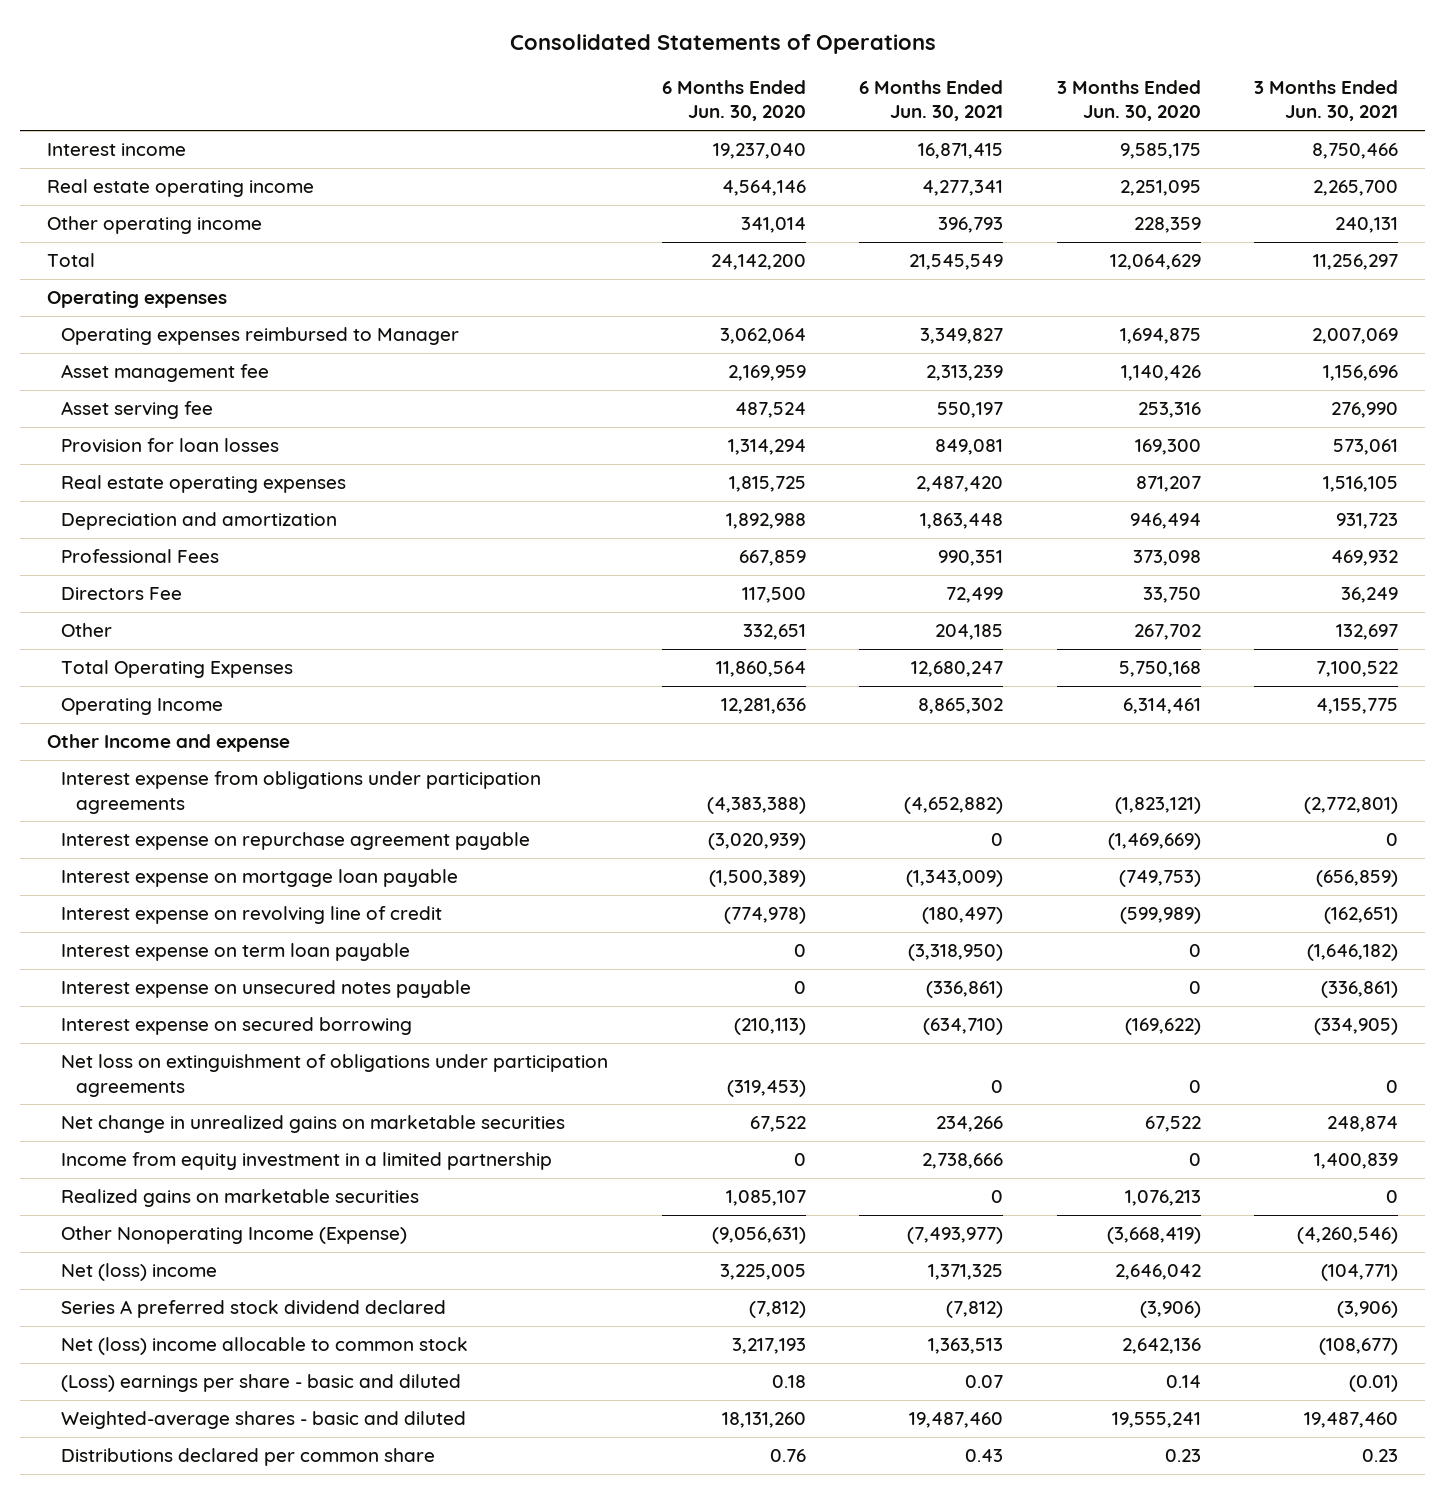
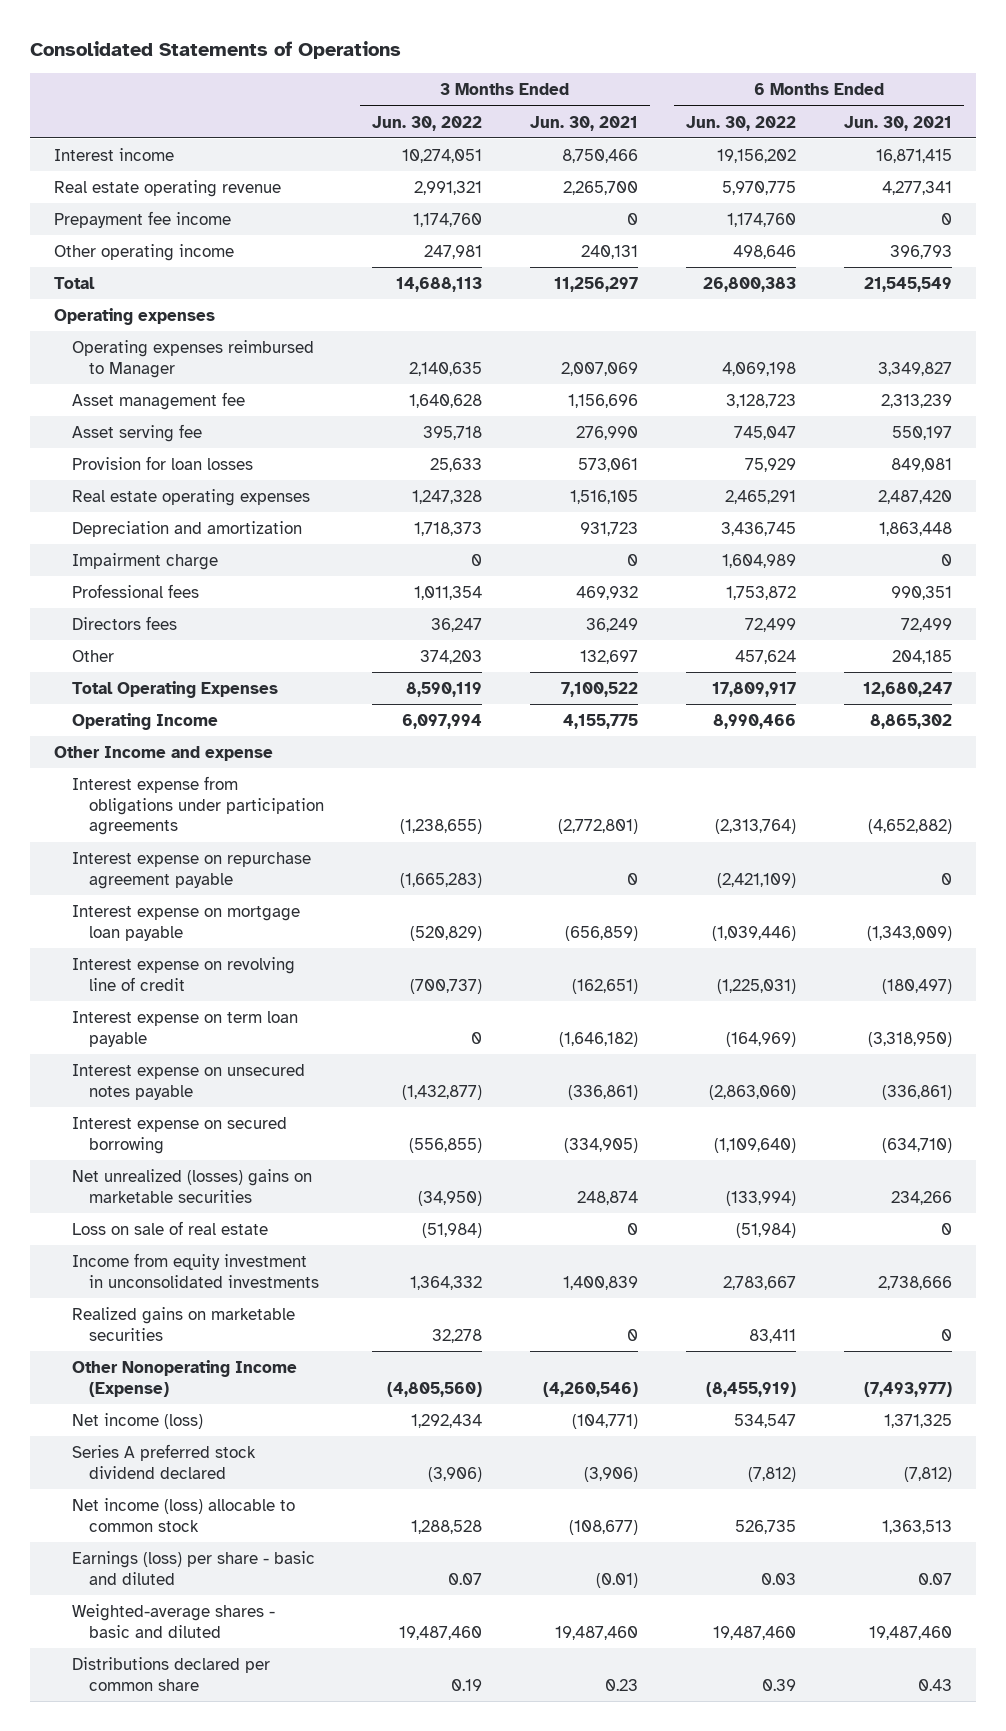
- | 6 Months Ended Jun. 30, 2020 | 6 Months Ended Jun. 30, 2021 | 3 Months Ended Jun. 30, 2020 | 3 Months Ended Jun. 30, 2021
+ | 3 Months Ended Jun. 30, 2022 | 3 Months Ended Jun. 30, 2021 | 6 Months Ended Jun. 30, 2022 | 6 Months Ended Jun. 30, 2021
- Real estate operating income | 4,564,146 | 4,277,341 | 2,251,095 | 2,265,700
+ Real estate operating revenue | 2,991,321 | 2,265,700 | 5,970,775 | 4,277,341
+ Prepayment fee income | 1,174,760 | 0 | 1,174,760 | 0
- Professional Fees | 667,859 | 990,351 | 373,098 | 469,932
- Directors Fee | 117,500 | 72,499 | 33,750 | 36,249
+ Impairment charge | 0 | 0 | 1,604,989 | 0
+ Professional fees | 1,011,354 | 469,932 | 1,753,872 | 990,351
+ Directors fees | 36,247 | 36,249 | 72,499 | 72,499
- Net loss on extinguishment of obligations under participation agreements | (319,453) | 0 | 0 | 0
- Net change in unrealized gains on marketable securities | 67,522 | 234,266 | 67,522 | 248,874
- Income from equity investment in a limited partnership | 0 | 2,738,666 | 0 | 1,400,839
+ Net unrealized (losses) gains on marketable securities | (34,950) | 248,874 | (133,994) | 234,266
+ Loss on sale of real estate | (51,984) | 0 | (51,984) | 0
+ Income from equity investment in unconsolidated investments | 1,364,332 | 1,400,839 | 2,783,667 | 2,738,666
- Net (loss) income | 3,225,005 | 1,371,325 | 2,646,042 | (104,771)
+ Net income (loss) | 1,292,434 | (104,771) | 534,547 | 1,371,325
- Net (loss) income allocable to common stock | 3,217,193 | 1,363,513 | 2,642,136 | (108,677)
- (Loss) earnings per share - basic and diluted | 0.18 | 0.07 | 0.14 | (0.01)
+ Net income (loss) allocable to common stock | 1,288,528 | (108,677) | 526,735 | 1,363,513
+ Earnings (loss) per share - basic and diluted | 0.07 | (0.01) | 0.03 | 0.07

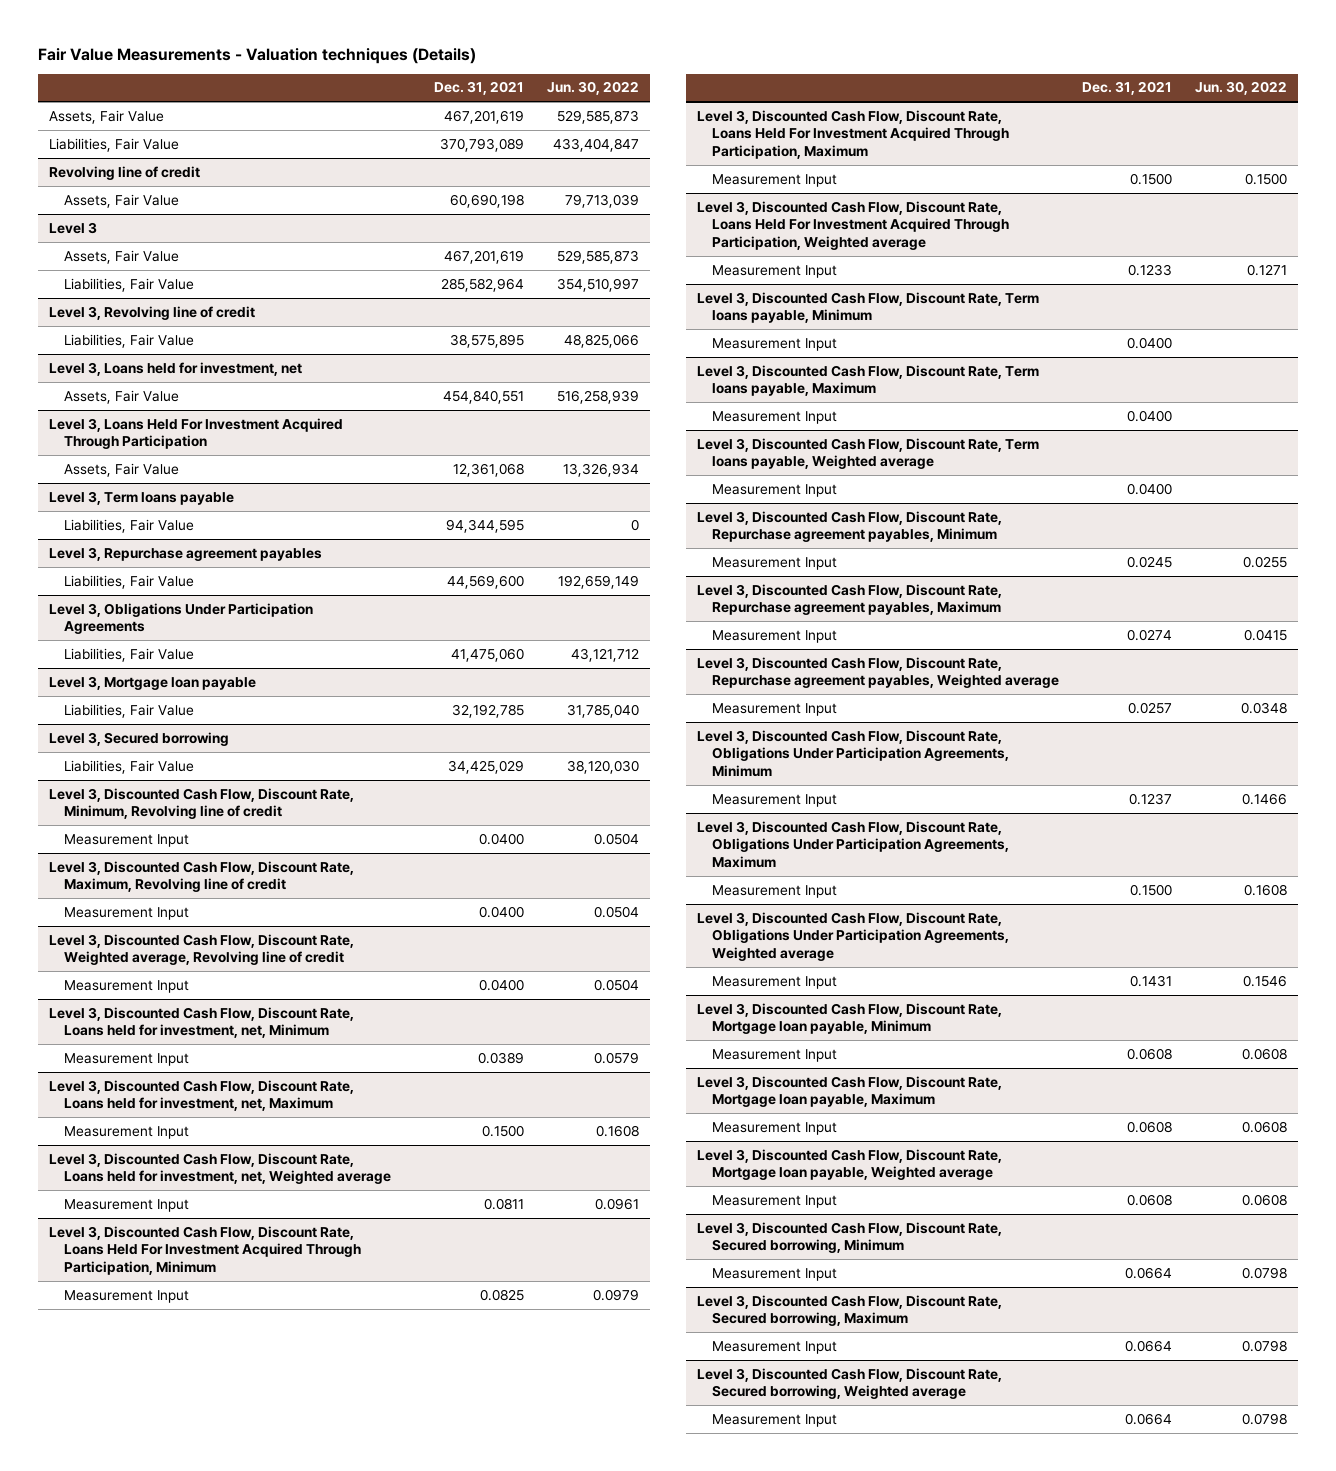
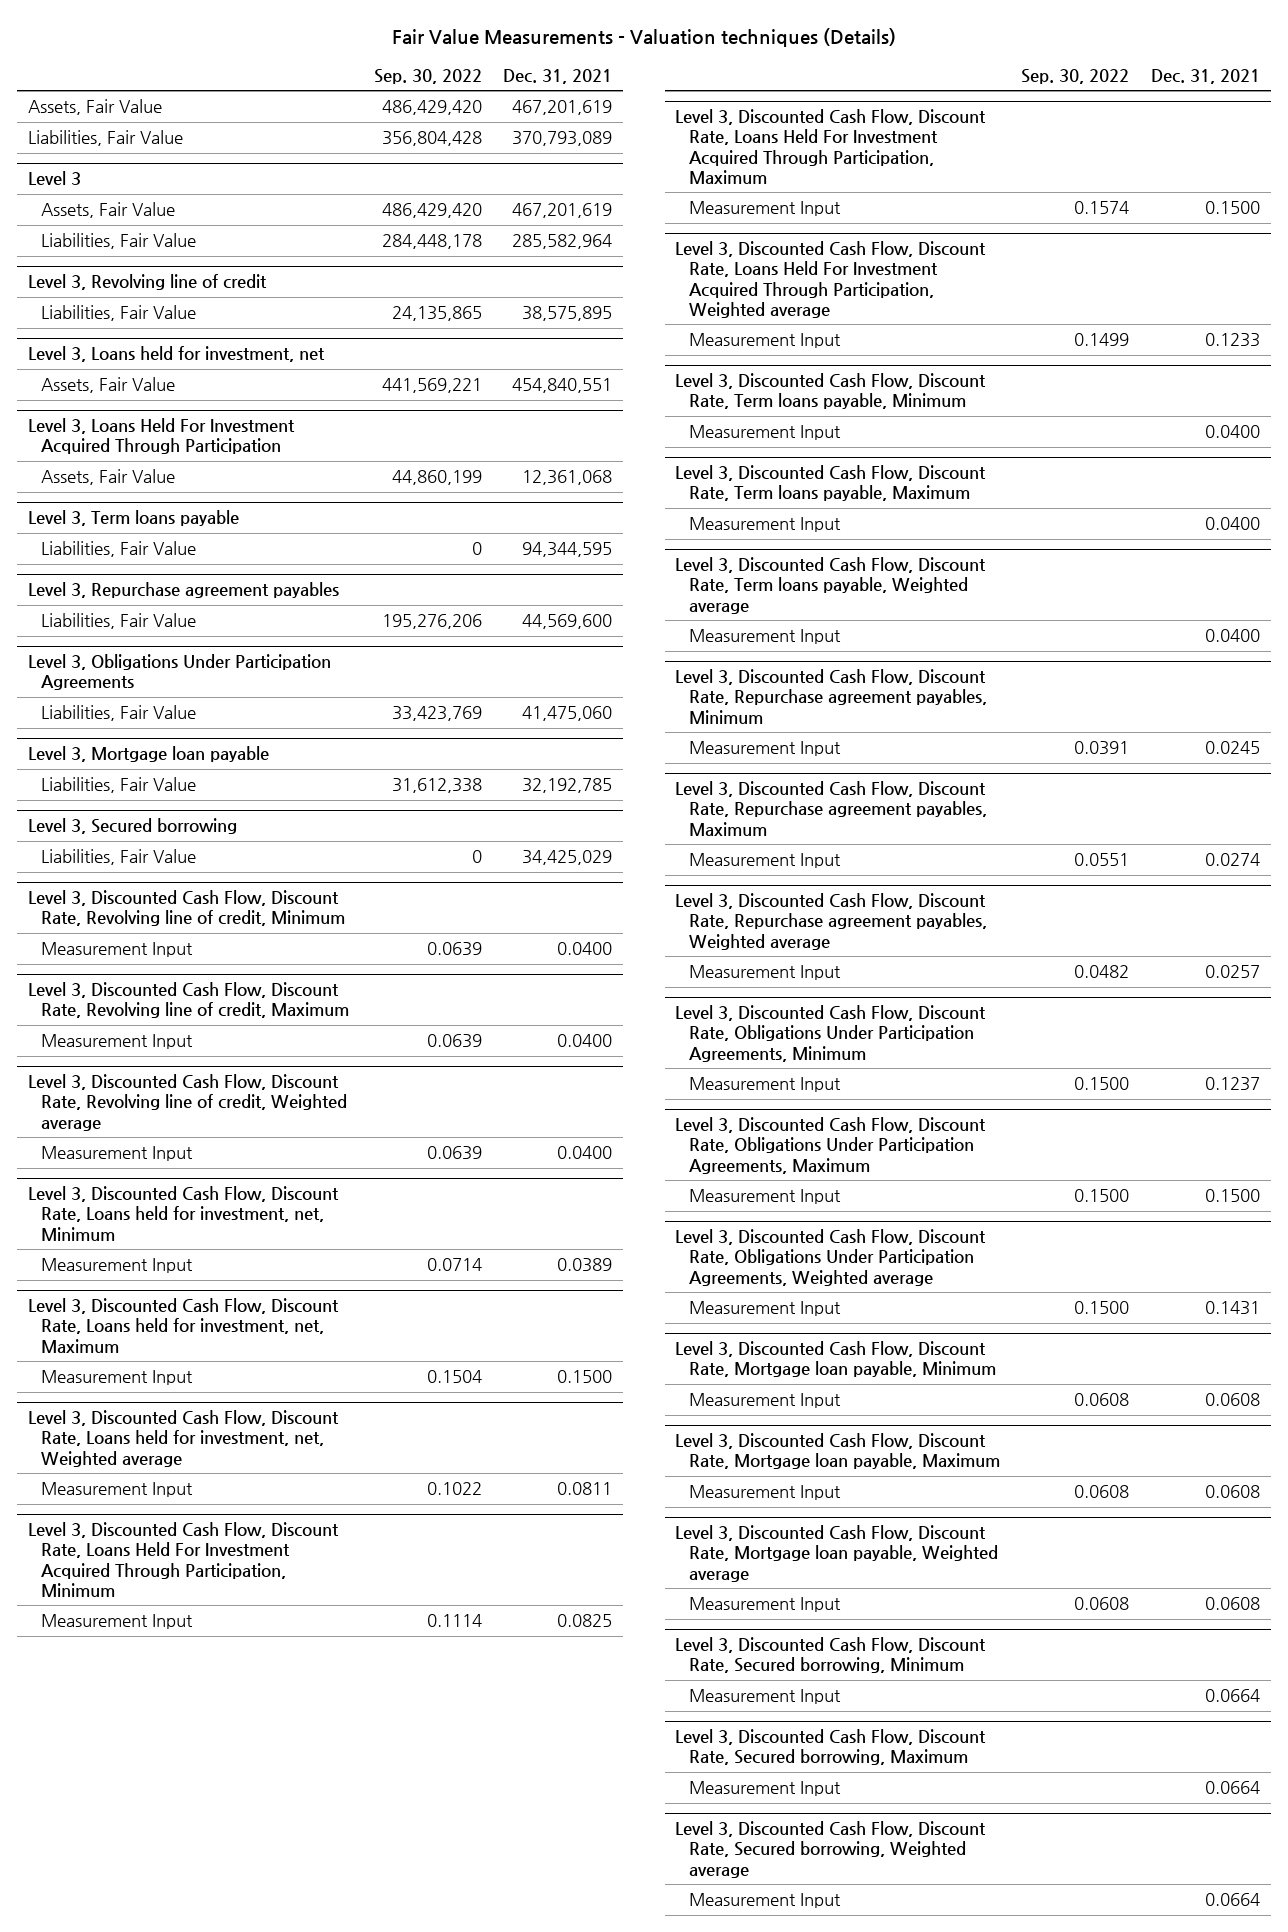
- | Dec. 31, 2021 | Jun. 30, 2022
+ | Sep. 30, 2022 | Dec. 31, 2021
- Revolving line of credit
- Assets, Fair Value | 60,690,198 | 79,713,039
- Level 3, Discounted Cash Flow, Discount Rate, Minimum, Revolving line of credit
+ Level 3, Discounted Cash Flow, Discount Rate, Revolving line of credit, Minimum
- Level 3, Discounted Cash Flow, Discount Rate, Maximum, Revolving line of credit
+ Level 3, Discounted Cash Flow, Discount Rate, Revolving line of credit, Maximum
- Level 3, Discounted Cash Flow, Discount Rate, Weighted average, Revolving line of credit
+ Level 3, Discounted Cash Flow, Discount Rate, Revolving line of credit, Weighted average

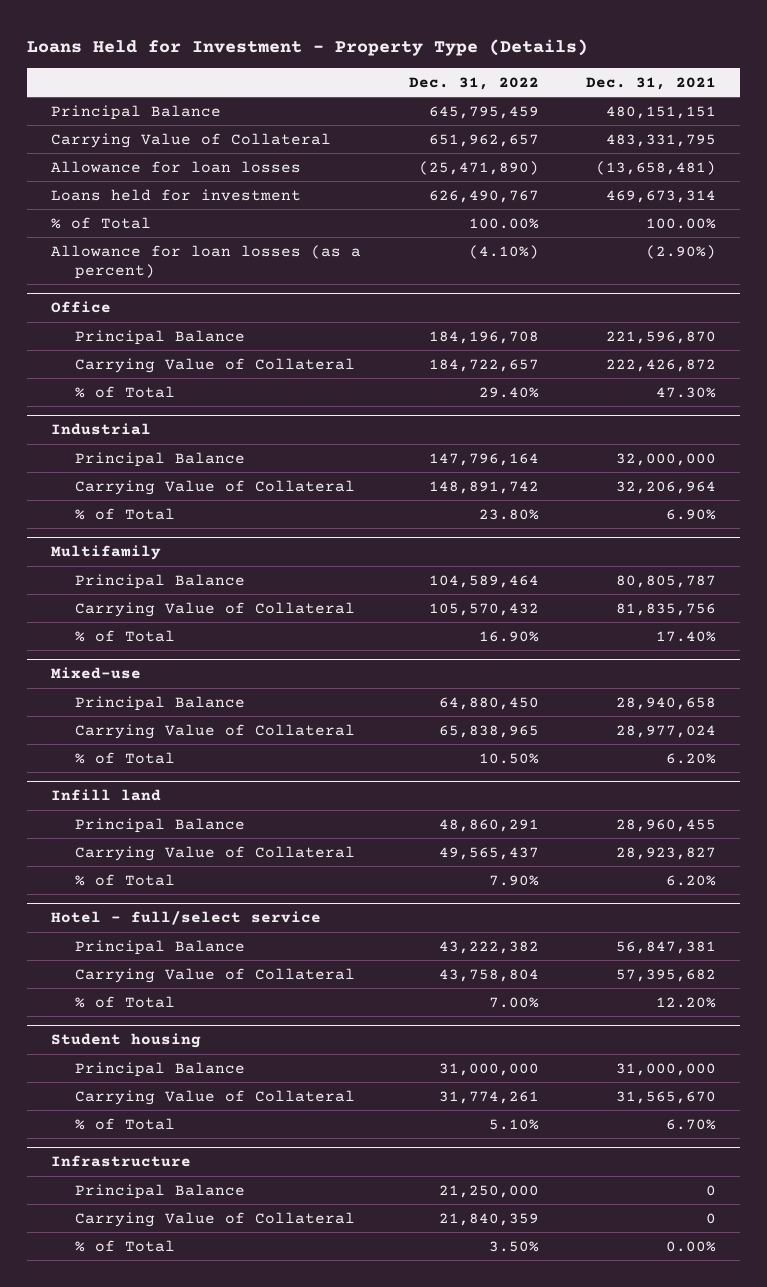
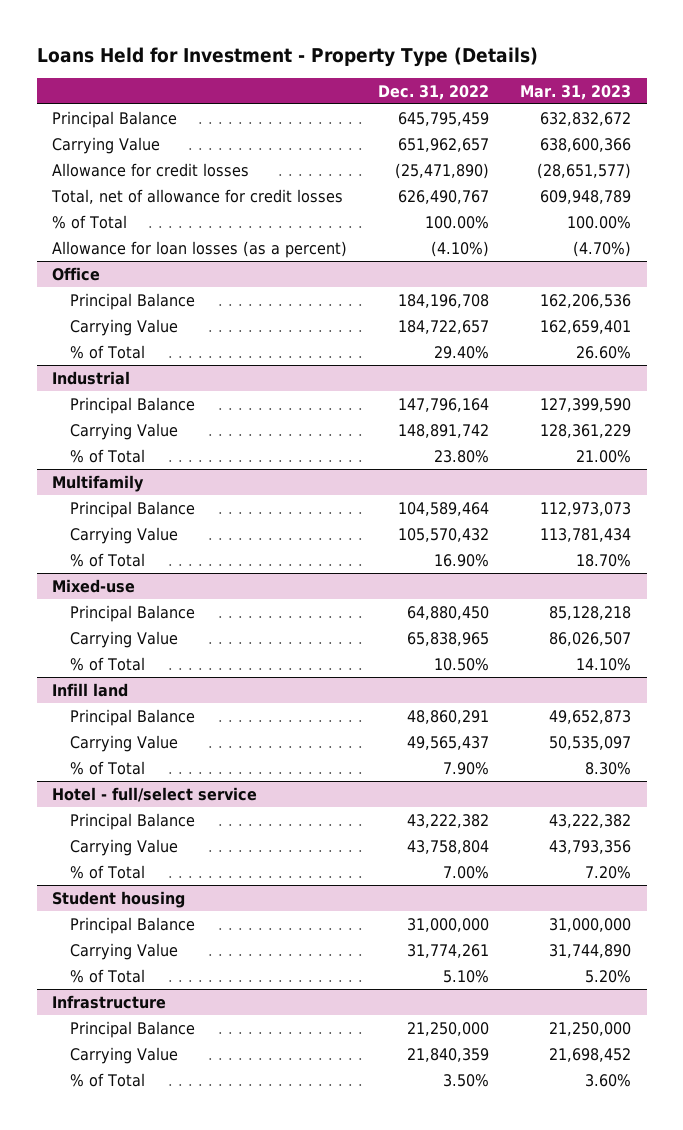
- | Dec. 31, 2022 | Dec. 31, 2021
+ | Dec. 31, 2022 | Mar. 31, 2023
- Carrying Value of Collateral | 651,962,657 | 483,331,795
- Allowance for loan losses | (25,471,890) | (13,658,481)
- Loans held for investment | 626,490,767 | 469,673,314
+ Carrying Value | 651,962,657 | 638,600,366
+ Allowance for credit losses | (25,471,890) | (28,651,577)
+ Total, net of allowance for credit losses | 626,490,767 | 609,948,789
@ Office
- Carrying Value of Collateral | 184,722,657 | 222,426,872
+ Carrying Value | 184,722,657 | 162,659,401
@ Industrial
- Carrying Value of Collateral | 148,891,742 | 32,206,964
+ Carrying Value | 148,891,742 | 128,361,229
@ Multifamily
- Carrying Value of Collateral | 105,570,432 | 81,835,756
+ Carrying Value | 105,570,432 | 113,781,434
@ Mixed-use
- Carrying Value of Collateral | 65,838,965 | 28,977,024
+ Carrying Value | 65,838,965 | 86,026,507
@ Infill land
- Carrying Value of Collateral | 49,565,437 | 28,923,827
+ Carrying Value | 49,565,437 | 50,535,097
@ Hotel - full/select service
- Carrying Value of Collateral | 43,758,804 | 57,395,682
+ Carrying Value | 43,758,804 | 43,793,356
@ Student housing
- Carrying Value of Collateral | 31,774,261 | 31,565,670
+ Carrying Value | 31,774,261 | 31,744,890
@ Infrastructure
- Carrying Value of Collateral | 21,840,359 | 0
+ Carrying Value | 21,840,359 | 21,698,452

